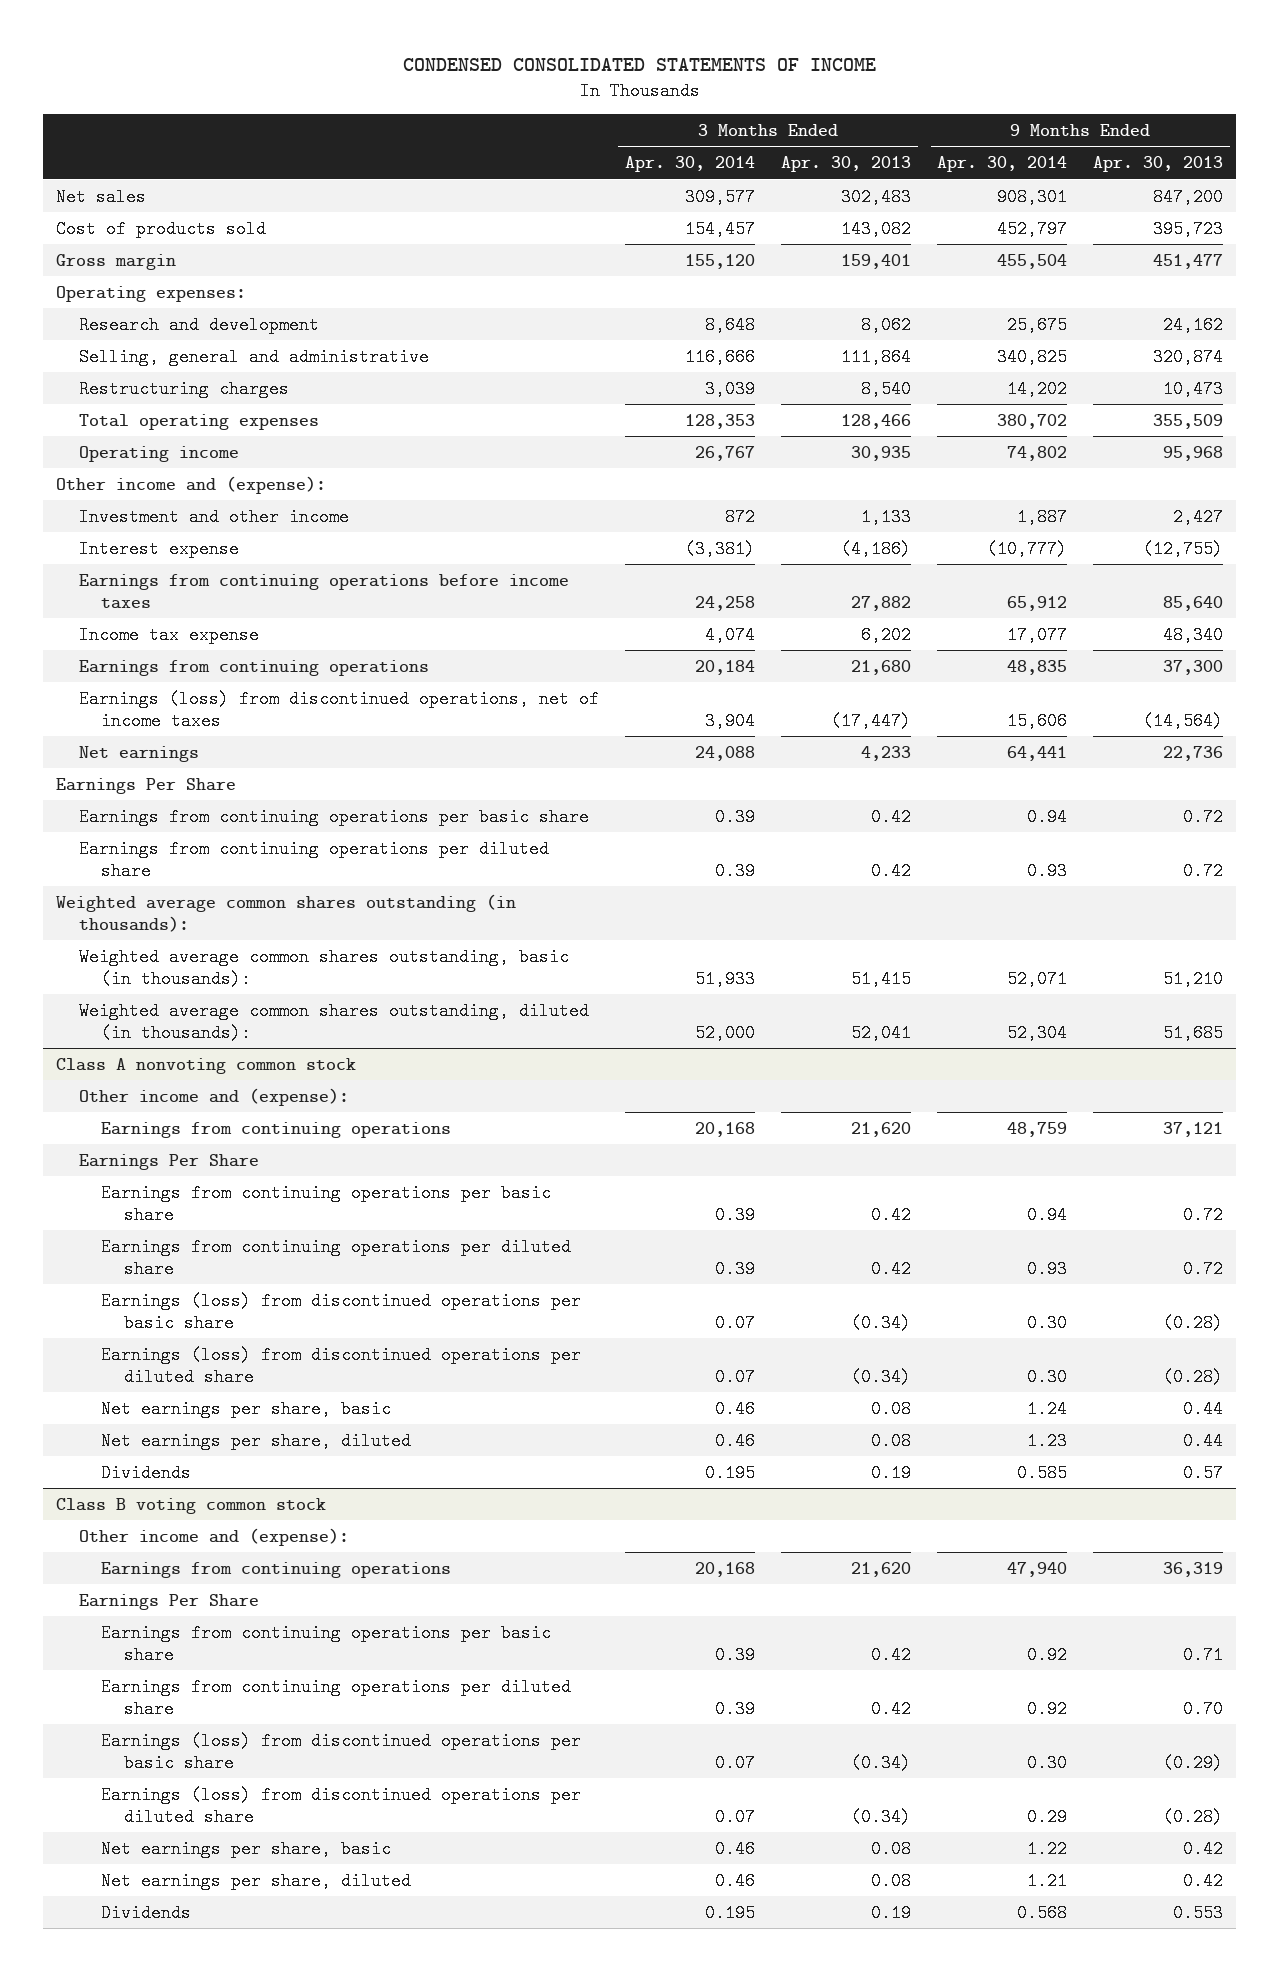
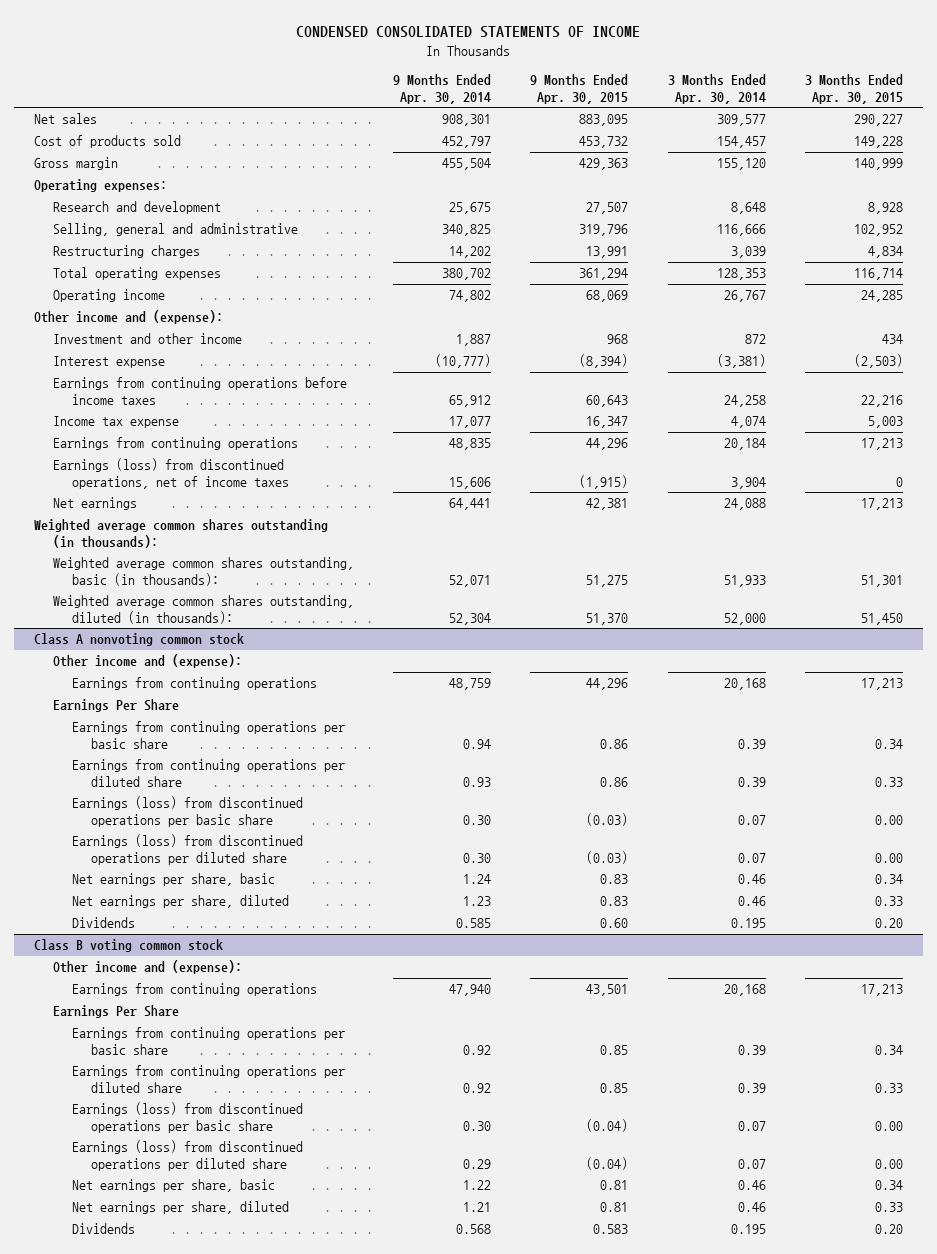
- | 3 Months Ended Apr. 30, 2014 | 3 Months Ended Apr. 30, 2013 | 9 Months Ended Apr. 30, 2014 | 9 Months Ended Apr. 30, 2013
+ | 9 Months Ended Apr. 30, 2014 | 9 Months Ended Apr. 30, 2015 | 3 Months Ended Apr. 30, 2014 | 3 Months Ended Apr. 30, 2015
- Earnings Per Share
- Earnings from continuing operations per basic share | 0.39 | 0.42 | 0.94 | 0.72
- Earnings from continuing operations per diluted share | 0.39 | 0.42 | 0.93 | 0.72

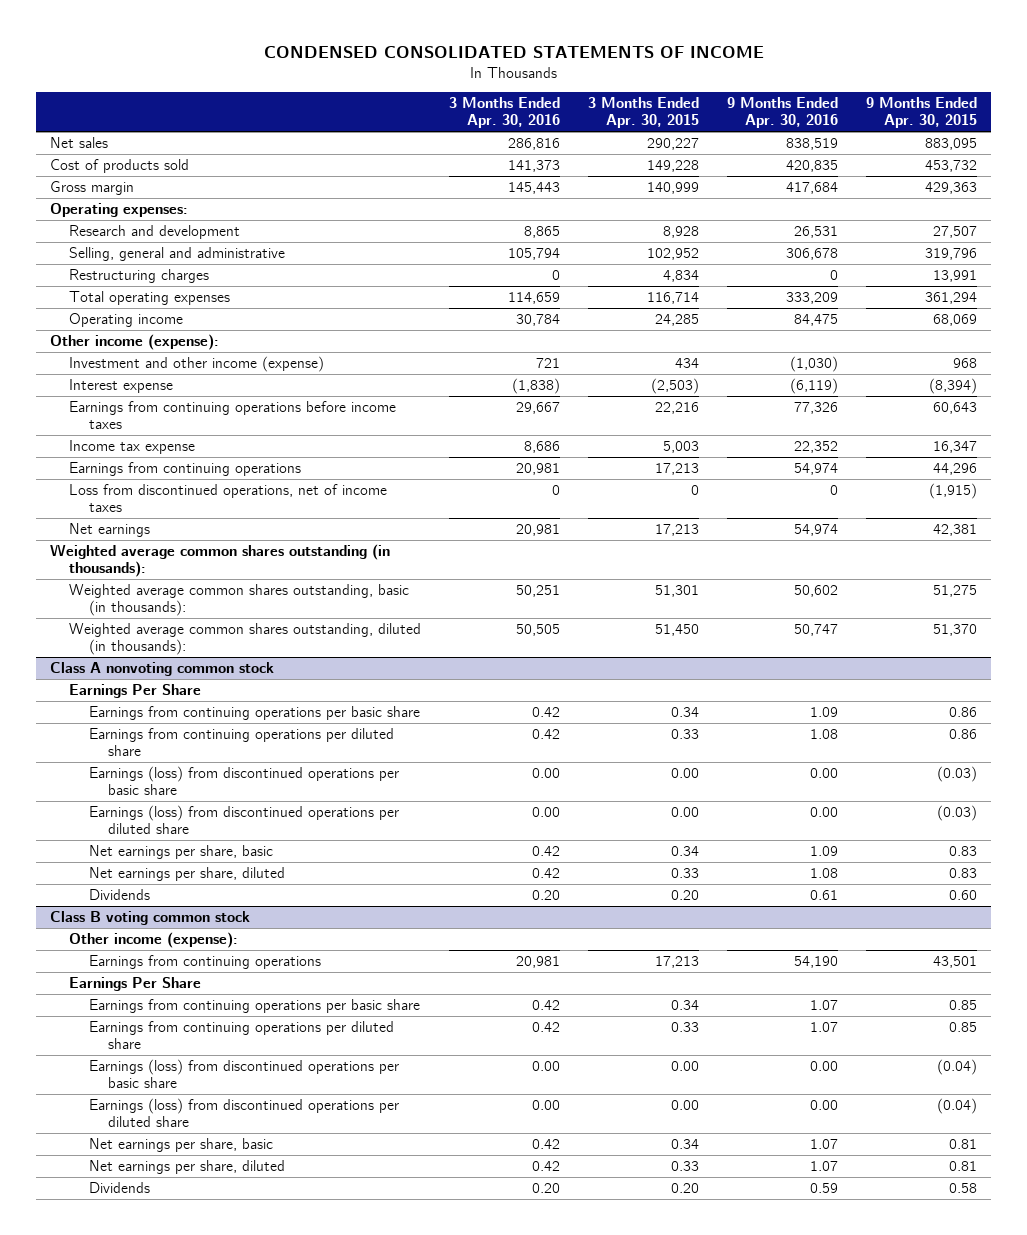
- | 9 Months Ended Apr. 30, 2014 | 9 Months Ended Apr. 30, 2015 | 3 Months Ended Apr. 30, 2014 | 3 Months Ended Apr. 30, 2015
+ | 3 Months Ended Apr. 30, 2016 | 3 Months Ended Apr. 30, 2015 | 9 Months Ended Apr. 30, 2016 | 9 Months Ended Apr. 30, 2015
- Other income and (expense):
- Investment and other income | 1,887 | 968 | 872 | 434
+ Other income (expense):
+ Investment and other income (expense) | 721 | 434 | (1,030) | 968
- Earnings (loss) from discontinued operations, net of income taxes | 15,606 | (1,915) | 3,904 | 0
+ Loss from discontinued operations, net of income taxes | 0 | 0 | 0 | (1,915)
@ Class A nonvoting common stock
- Other income and (expense):
- Earnings from continuing operations | 48,759 | 44,296 | 20,168 | 17,213
@ Class B voting common stock
- Other income and (expense):
+ Other income (expense):
- Dividends | 0.568 | 0.583 | 0.195 | 0.20
+ Dividends | 0.20 | 0.20 | 0.59 | 0.58

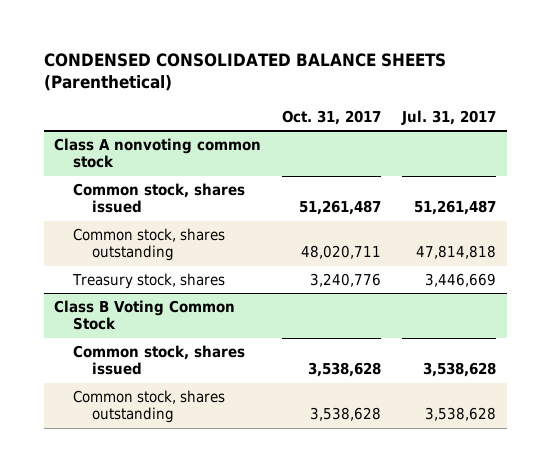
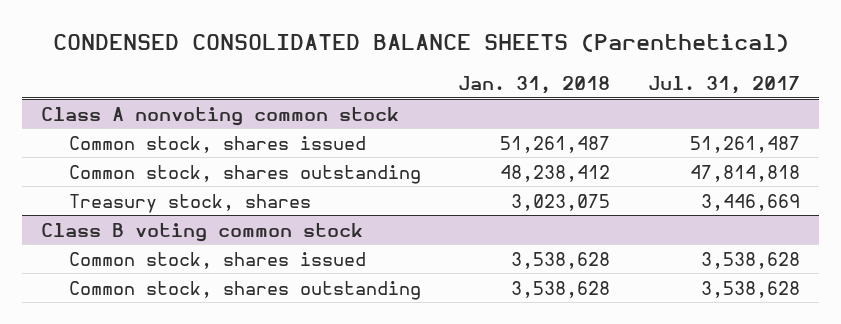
- | Oct. 31, 2017 | Jul. 31, 2017
+ | Jan. 31, 2018 | Jul. 31, 2017
- Class B Voting Common Stock
+ Class B voting common stock

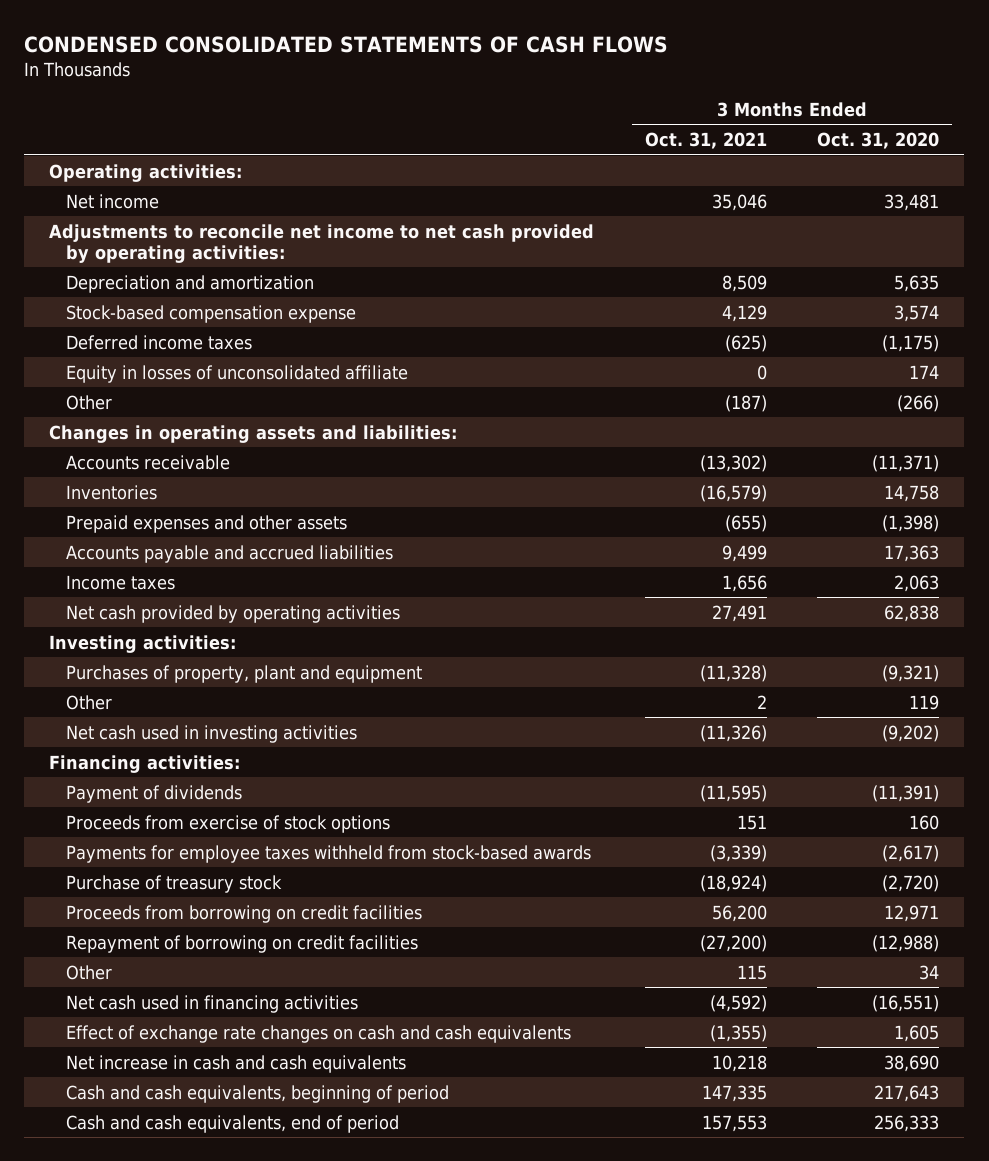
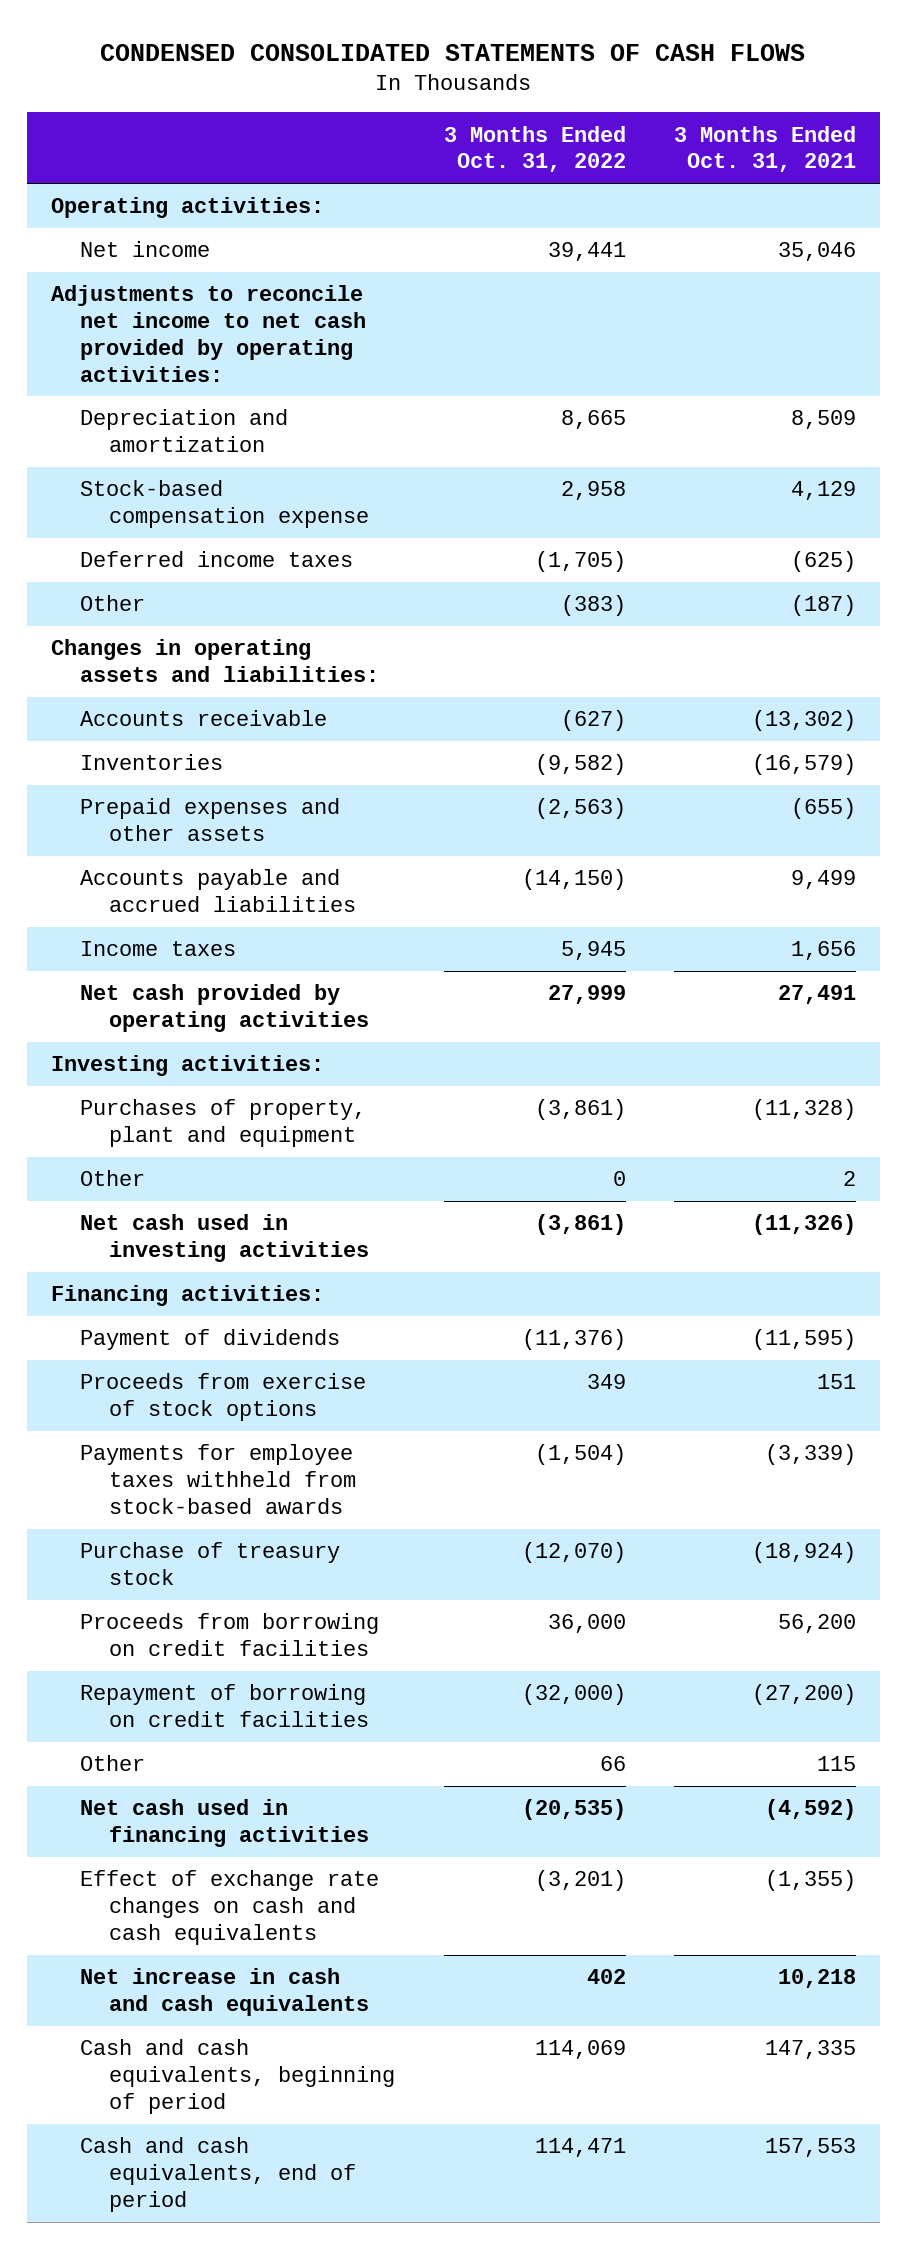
- | 3 Months Ended Oct. 31, 2021 | 3 Months Ended Oct. 31, 2020
+ | 3 Months Ended Oct. 31, 2022 | 3 Months Ended Oct. 31, 2021
- Equity in losses of unconsolidated affiliate | 0 | 174

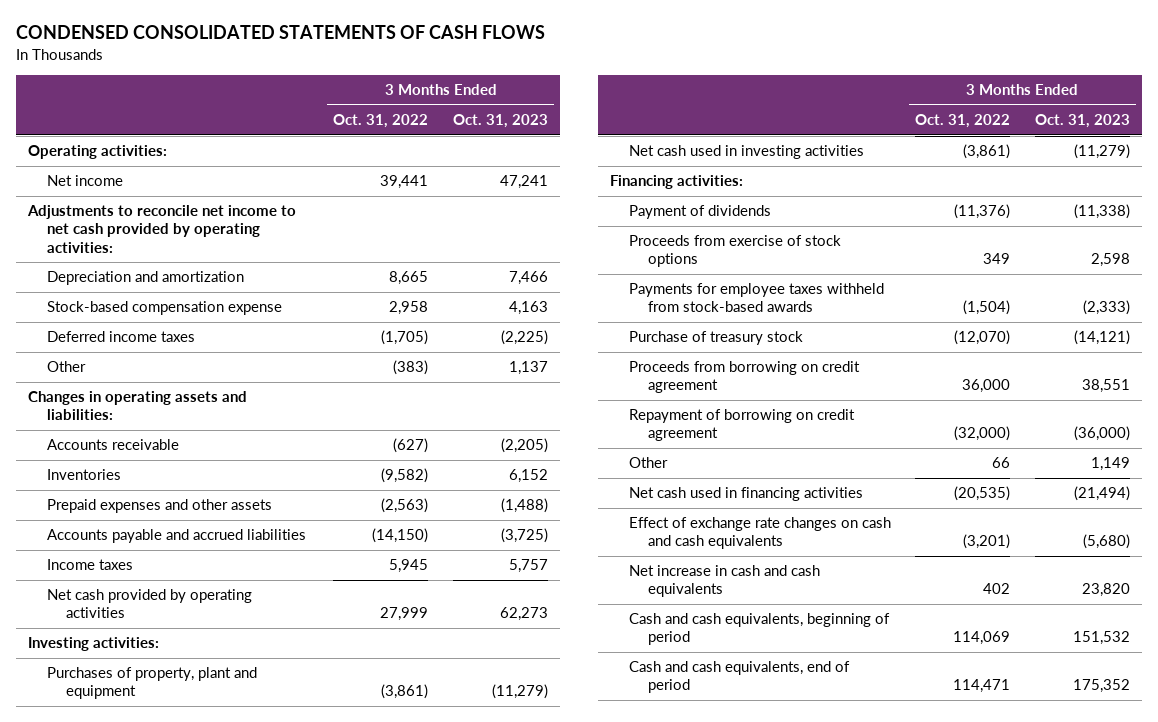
- | 3 Months Ended Oct. 31, 2022 | 3 Months Ended Oct. 31, 2021
+ | 3 Months Ended Oct. 31, 2022 | 3 Months Ended Oct. 31, 2023
- Other | 0 | 2
- Proceeds from borrowing on credit facilities | 36,000 | 56,200
- Repayment of borrowing on credit facilities | (32,000) | (27,200)
+ Proceeds from borrowing on credit agreement | 36,000 | 38,551
+ Repayment of borrowing on credit agreement | (32,000) | (36,000)

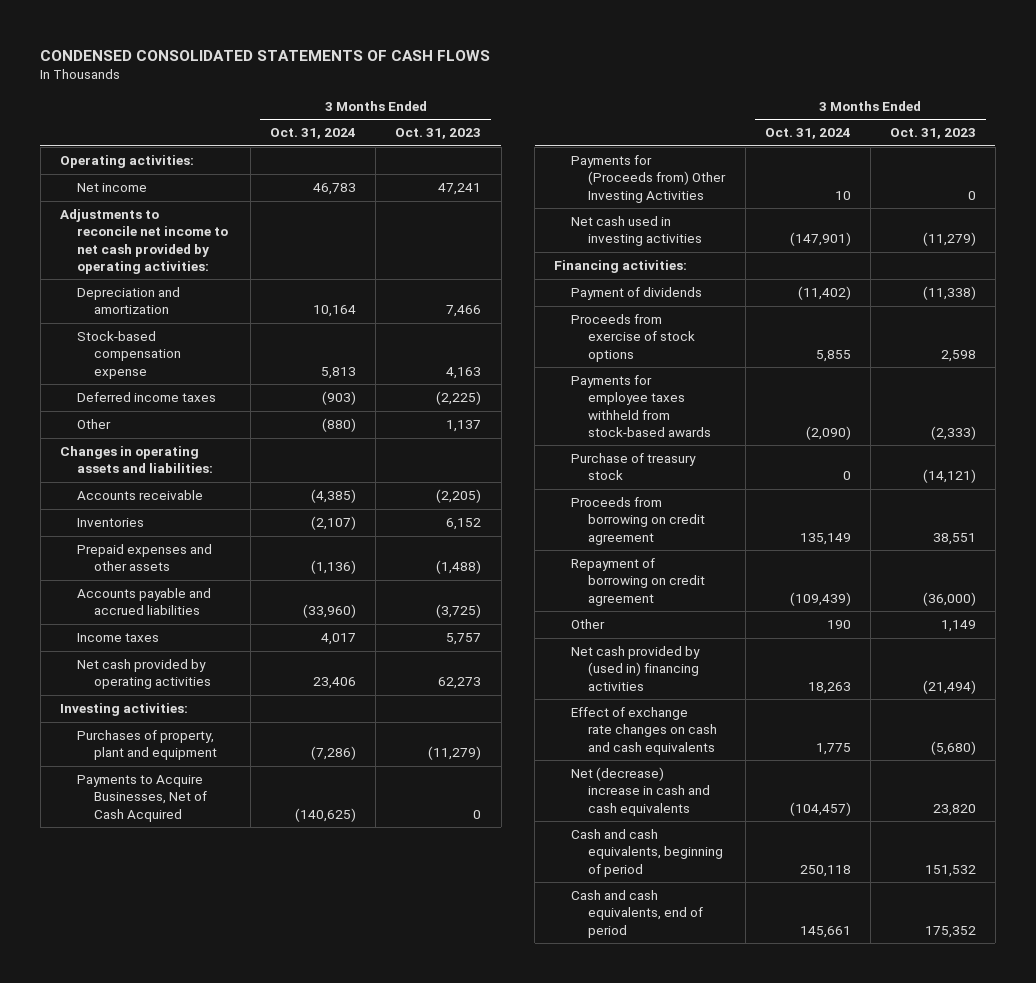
- | 3 Months Ended Oct. 31, 2022 | 3 Months Ended Oct. 31, 2023
+ | 3 Months Ended Oct. 31, 2024 | 3 Months Ended Oct. 31, 2023
+ Payments to Acquire Businesses, Net of Cash Acquired | (140,625) | 0
+ Payments for (Proceeds from) Other Investing Activities | 10 | 0
- Net cash used in financing activities | (20,535) | (21,494)
+ Net cash provided by (used in) financing activities | 18,263 | (21,494)
- Net increase in cash and cash equivalents | 402 | 23,820
+ Net (decrease) increase in cash and cash equivalents | (104,457) | 23,820

